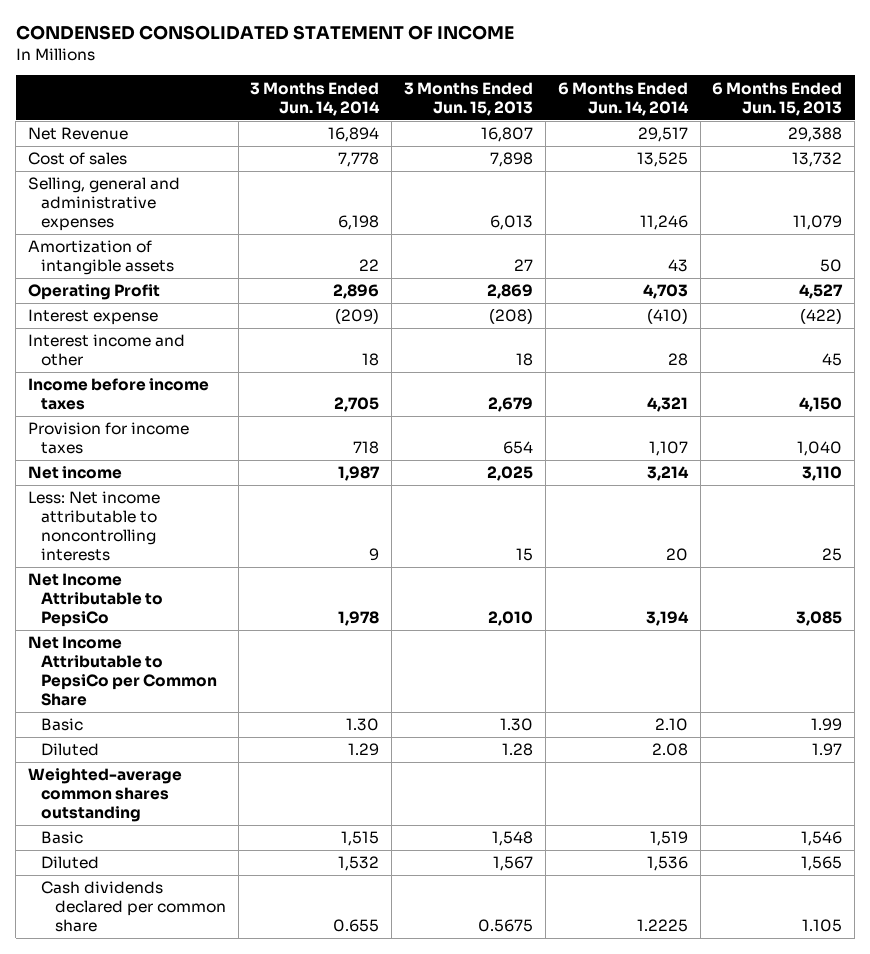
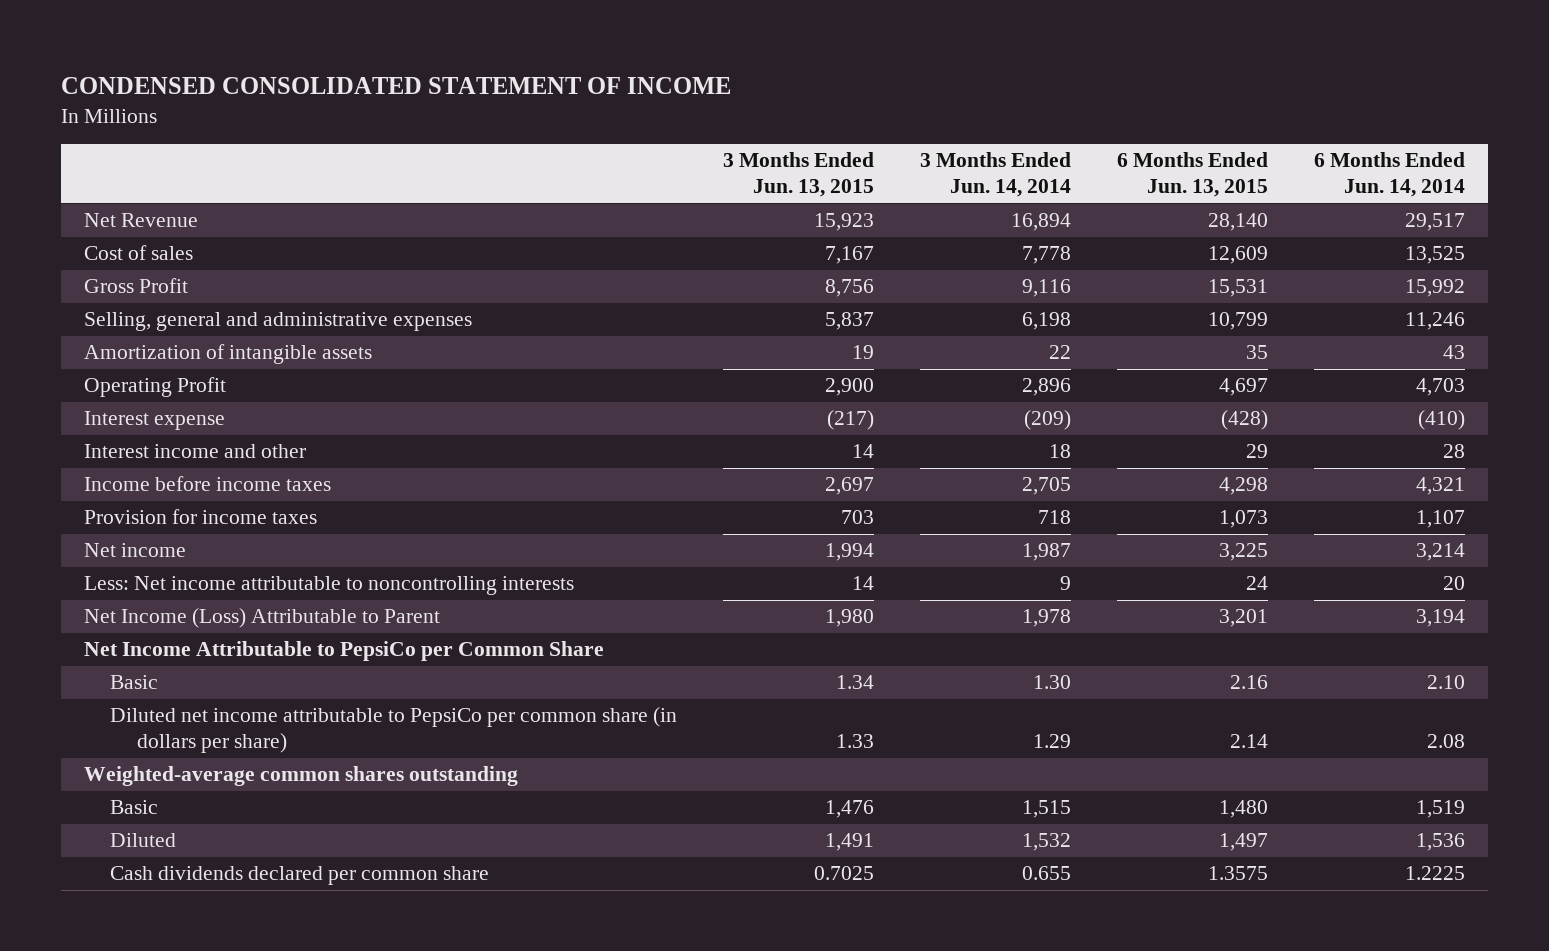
- | 3 Months Ended Jun. 14, 2014 | 3 Months Ended Jun. 15, 2013 | 6 Months Ended Jun. 14, 2014 | 6 Months Ended Jun. 15, 2013
+ | 3 Months Ended Jun. 13, 2015 | 3 Months Ended Jun. 14, 2014 | 6 Months Ended Jun. 13, 2015 | 6 Months Ended Jun. 14, 2014
+ Gross Profit | 8,756 | 9,116 | 15,531 | 15,992
- Net Income Attributable to PepsiCo | 1,978 | 2,010 | 3,194 | 3,085
+ Net Income (Loss) Attributable to Parent | 1,980 | 1,978 | 3,201 | 3,194
- Diluted | 1.29 | 1.28 | 2.08 | 1.97
+ Diluted net income attributable to PepsiCo per common share (in dollars per share) | 1.33 | 1.29 | 2.14 | 2.08

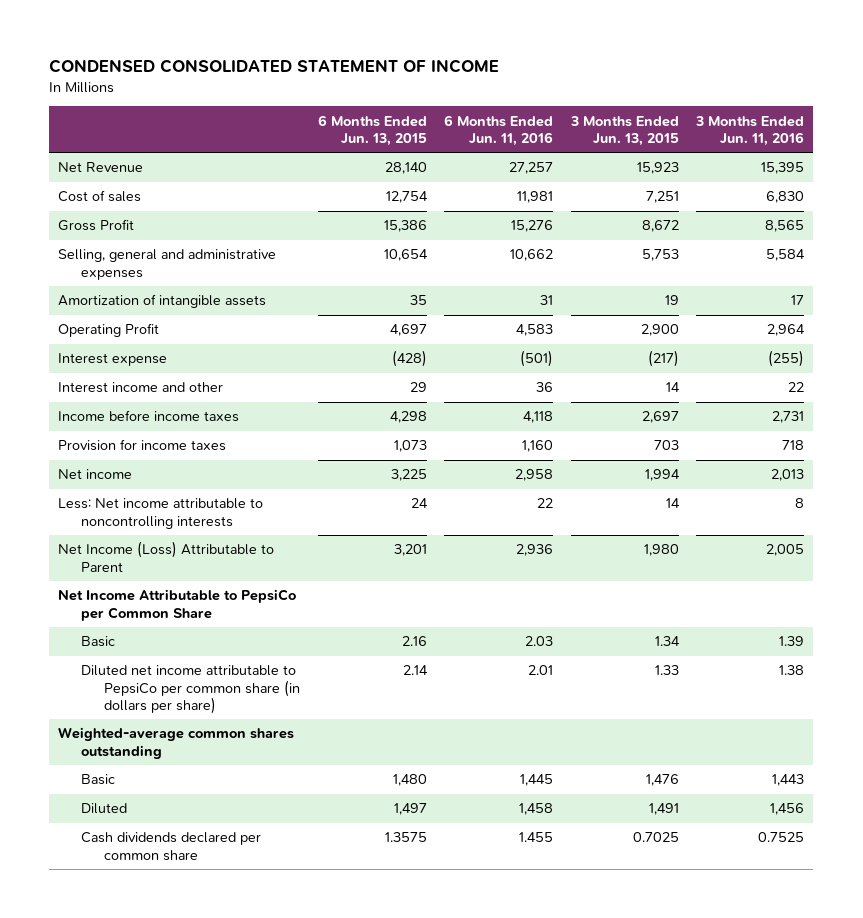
- | 3 Months Ended Jun. 13, 2015 | 3 Months Ended Jun. 14, 2014 | 6 Months Ended Jun. 13, 2015 | 6 Months Ended Jun. 14, 2014
+ | 6 Months Ended Jun. 13, 2015 | 6 Months Ended Jun. 11, 2016 | 3 Months Ended Jun. 13, 2015 | 3 Months Ended Jun. 11, 2016
- Cost of sales | 7,167 | 7,778 | 12,609 | 13,525
- Gross Profit | 8,756 | 9,116 | 15,531 | 15,992
- Selling, general and administrative expenses | 5,837 | 6,198 | 10,799 | 11,246
+ Cost of sales | 12,754 | 11,981 | 7,251 | 6,830
+ Gross Profit | 15,386 | 15,276 | 8,672 | 8,565
+ Selling, general and administrative expenses | 10,654 | 10,662 | 5,753 | 5,584

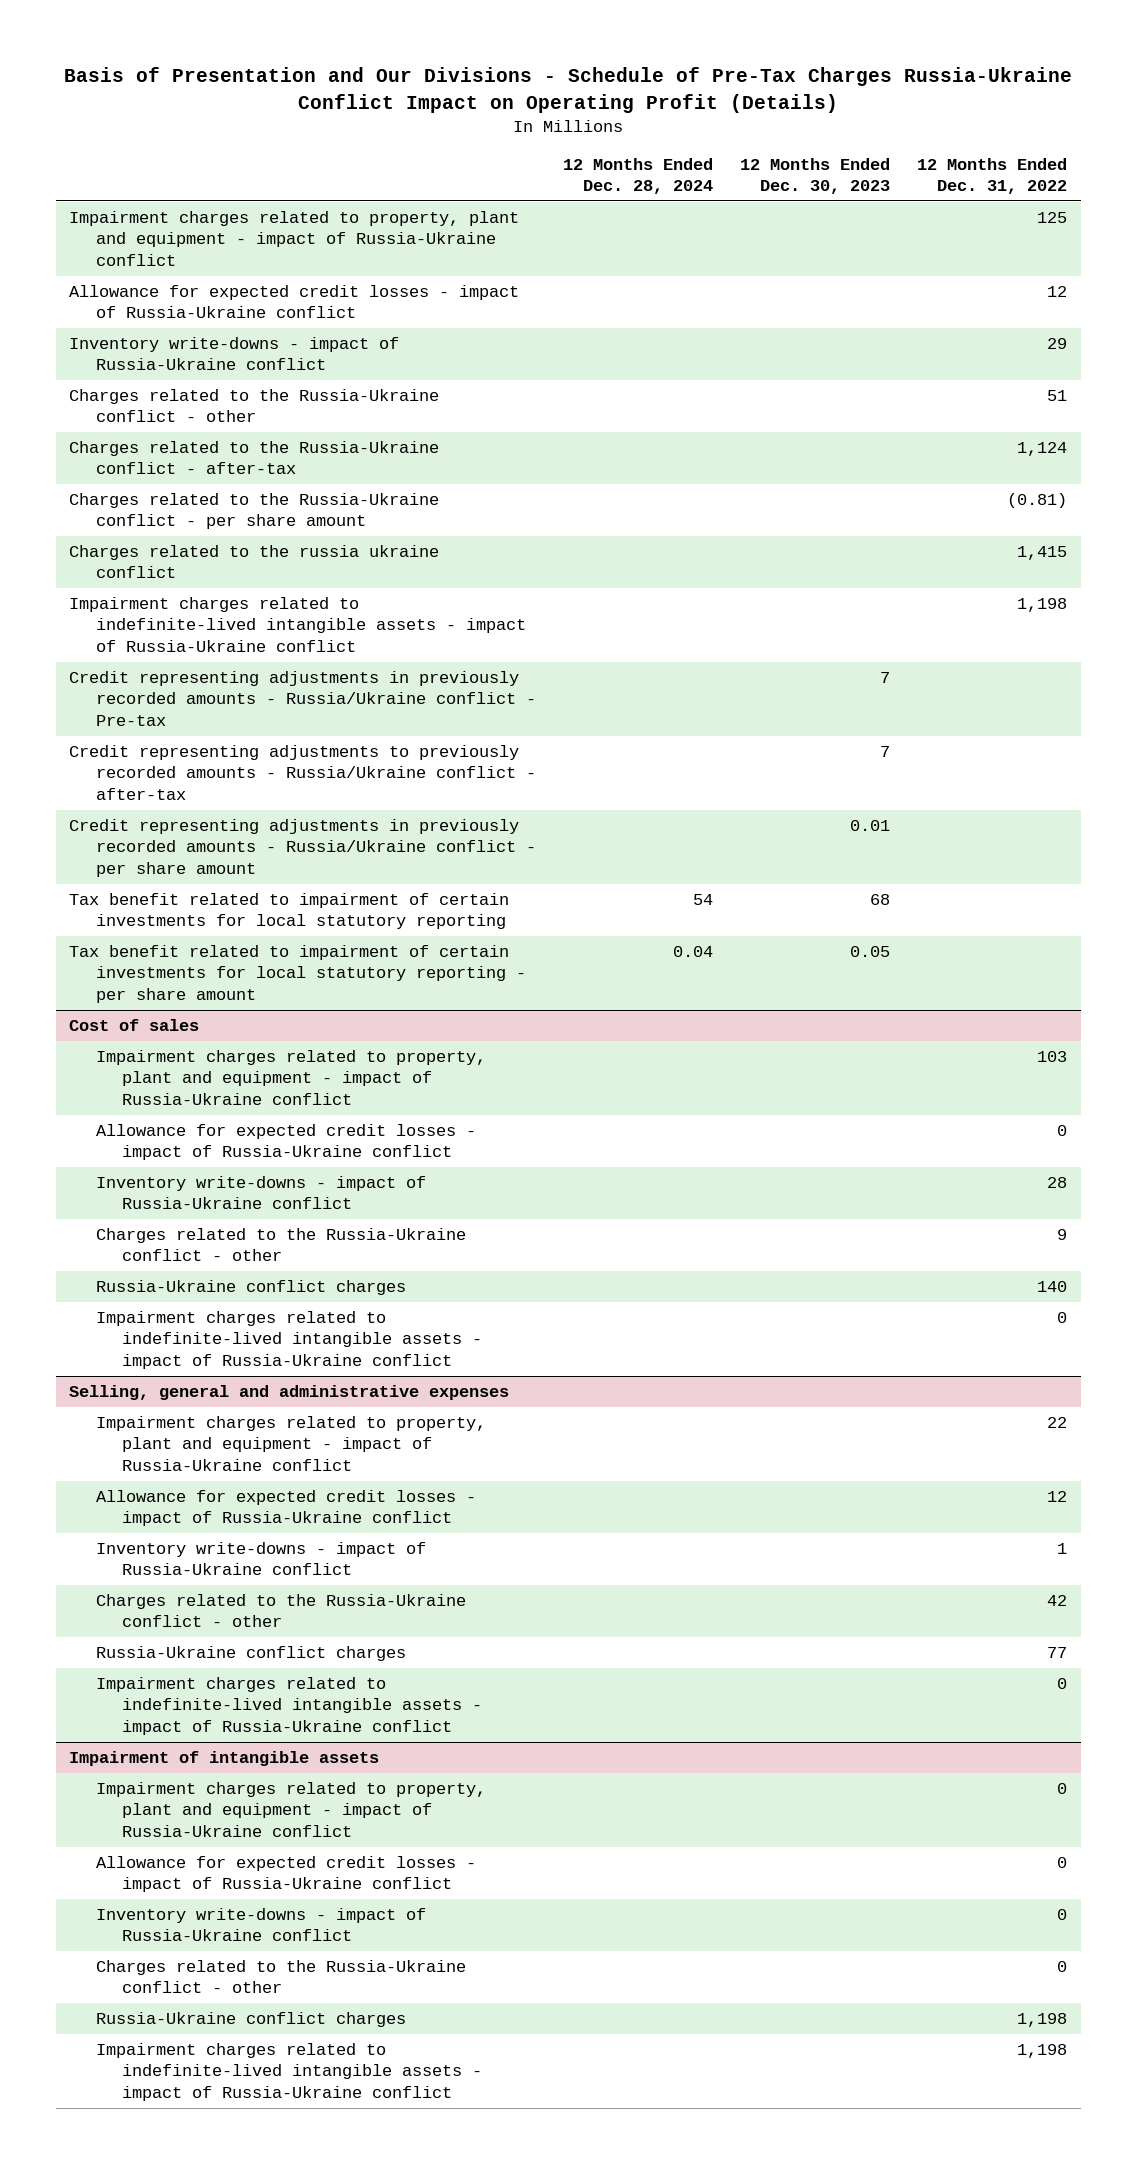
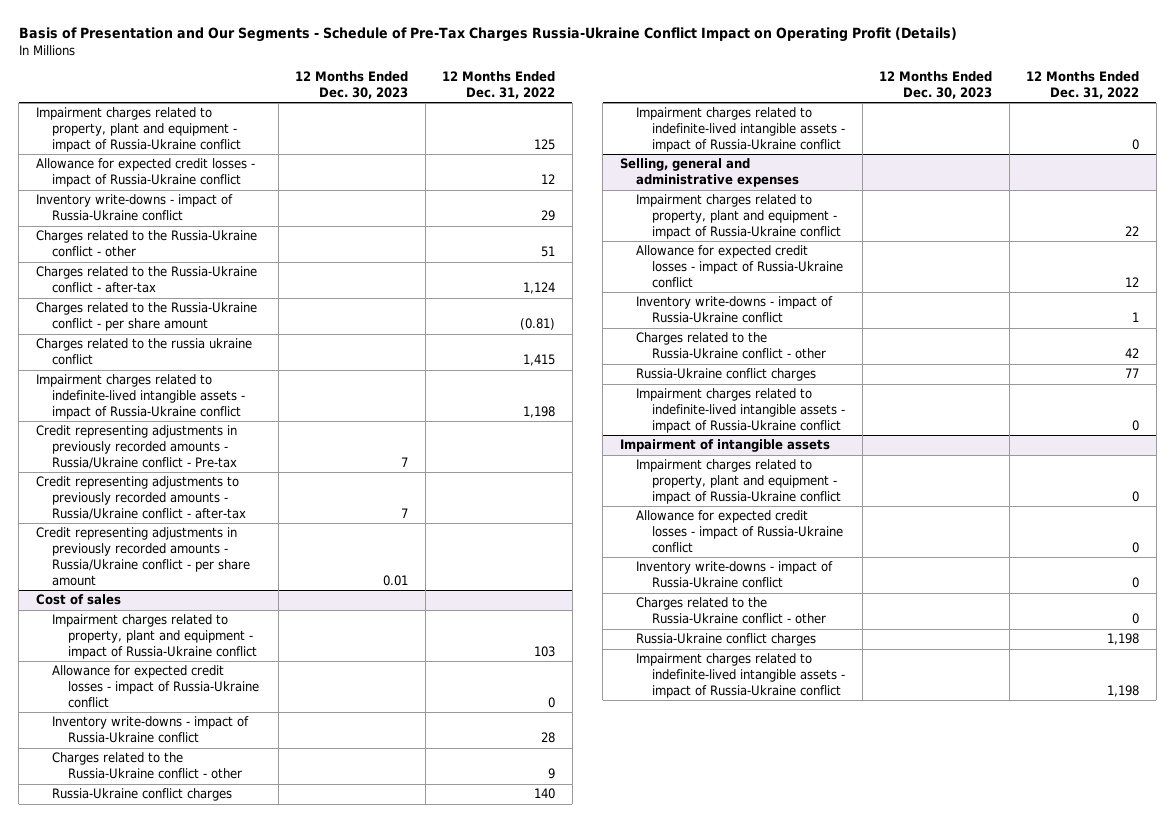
- Basis of Presentation and Our Divisions - Schedule of Pre-Tax Charges Russia-Ukraine Conflict Impact on Operating Profit (Details)
+ Basis of Presentation and Our Segments - Schedule of Pre-Tax Charges Russia-Ukraine Conflict Impact on Operating Profit (Details)
- | 12 Months Ended Dec. 28, 2024 | 12 Months Ended Dec. 30, 2023 | 12 Months Ended Dec. 31, 2022
+ | 12 Months Ended Dec. 30, 2023 | 12 Months Ended Dec. 31, 2022
- Tax benefit related to impairment of certain investments for local statutory reporting | 54 | 68 |
- Tax benefit related to impairment of certain investments for local statutory reporting - per share amount | 0.04 | 0.05 |

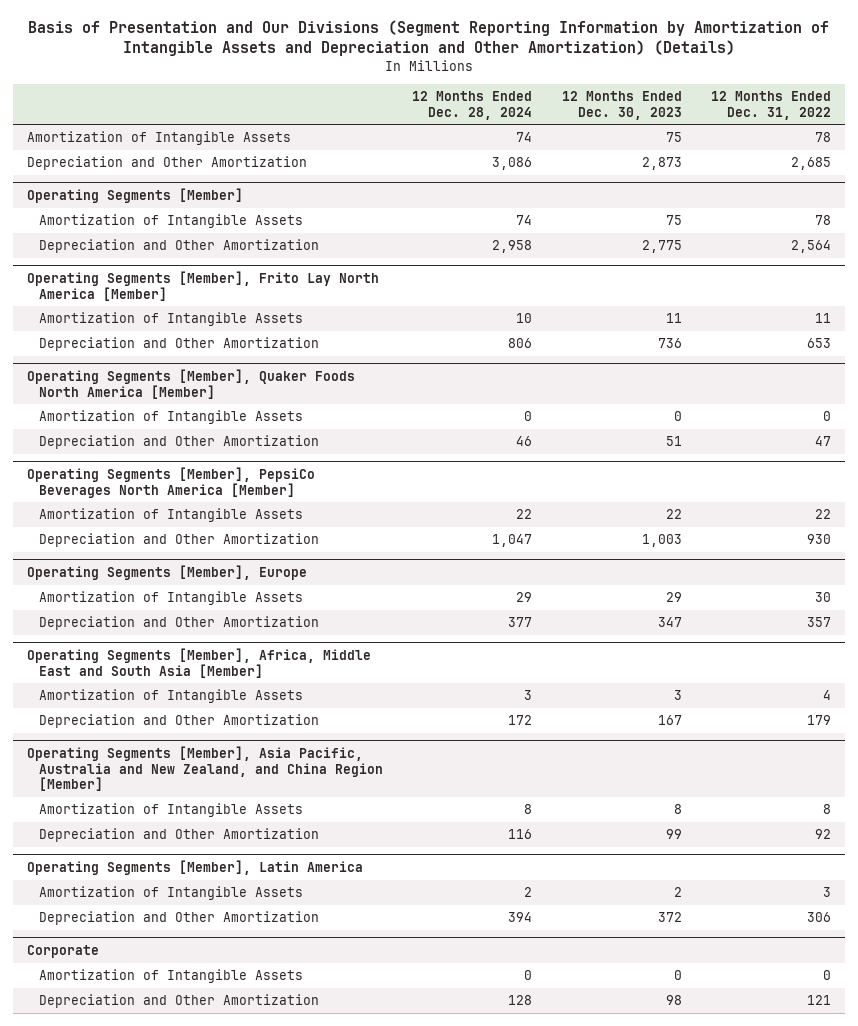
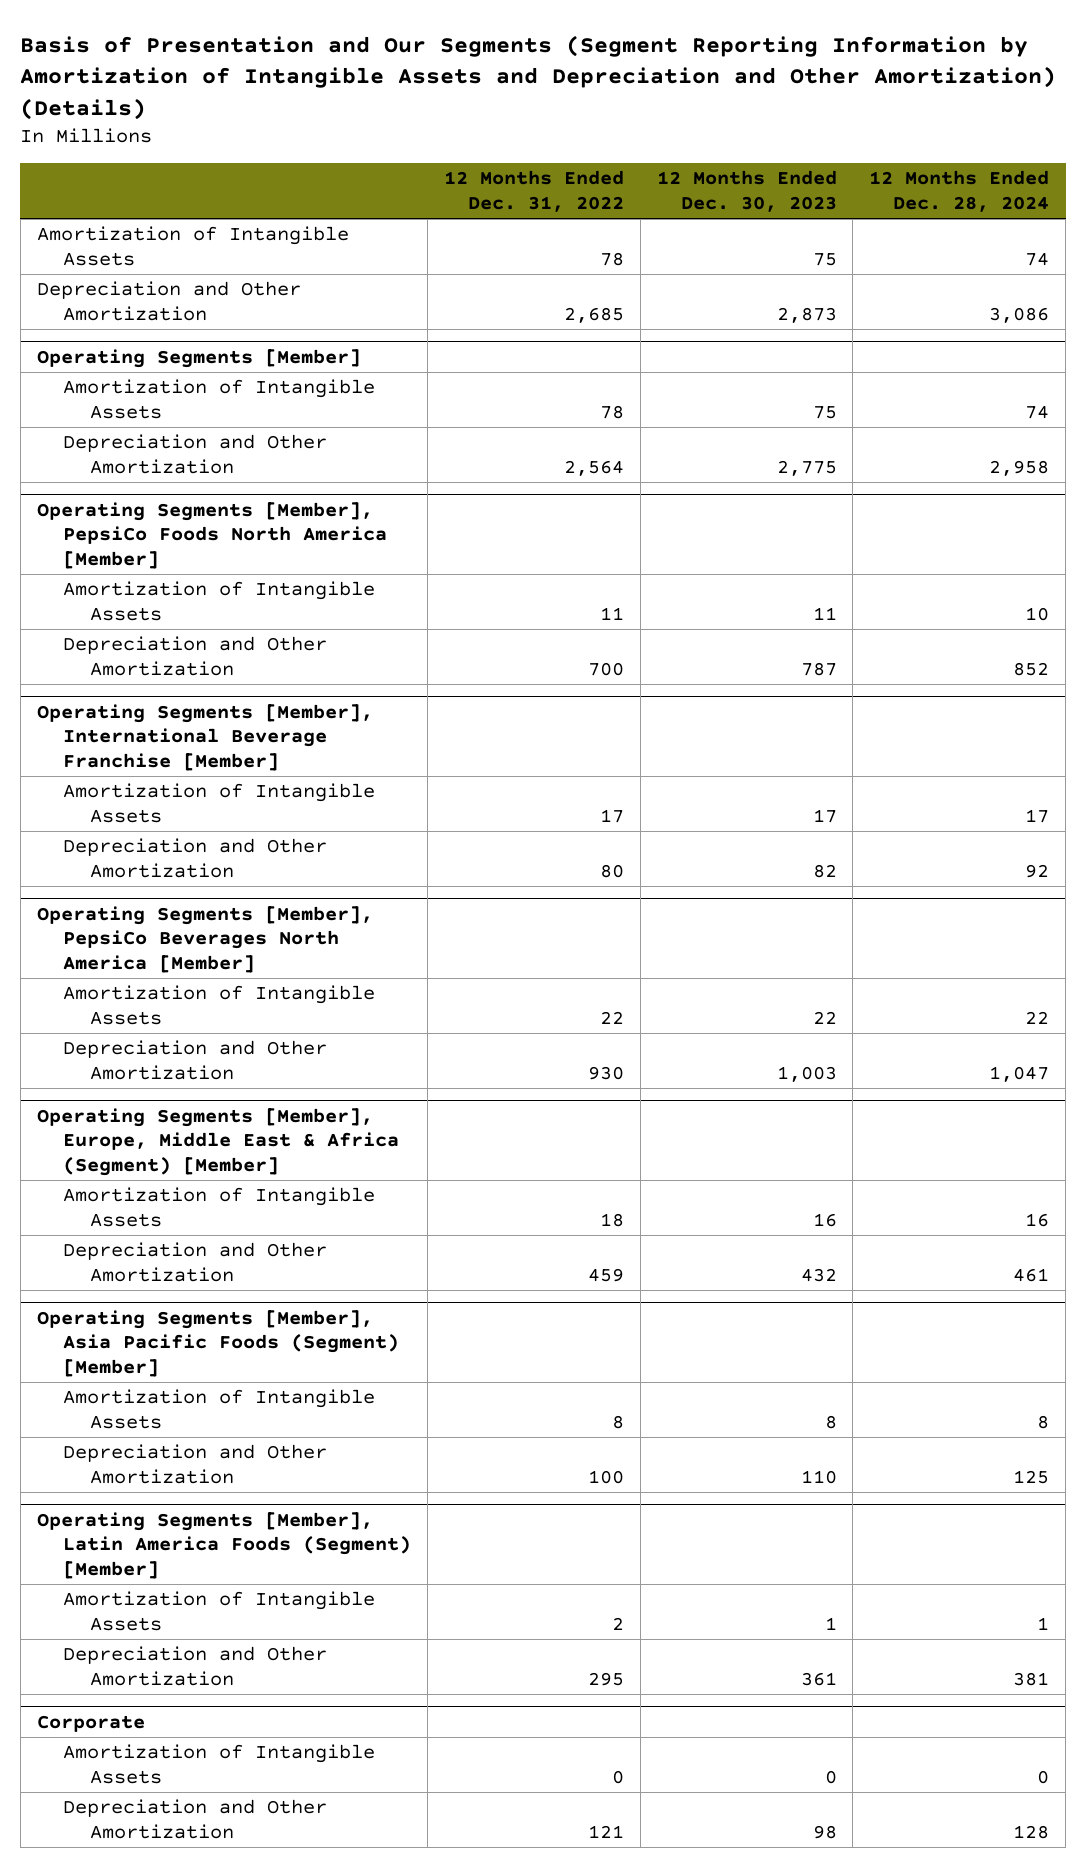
- Basis of Presentation and Our Divisions (Segment Reporting Information by Amortization of Intangible Assets and Depreciation and Other Amortization) (Details)
+ Basis of Presentation and Our Segments (Segment Reporting Information by Amortization of Intangible Assets and Depreciation and Other Amortization) (Details)
- | 12 Months Ended Dec. 28, 2024 | 12 Months Ended Dec. 30, 2023 | 12 Months Ended Dec. 31, 2022
+ | 12 Months Ended Dec. 31, 2022 | 12 Months Ended Dec. 30, 2023 | 12 Months Ended Dec. 28, 2024
- Operating Segments [Member], Frito Lay North America [Member]
+ Operating Segments [Member], PepsiCo Foods North America [Member]
- Depreciation and Other Amortization | 806 | 736 | 653
- Operating Segments [Member], Quaker Foods North America [Member]
- Amortization of Intangible Assets | 0 | 0 | 0
- Depreciation and Other Amortization | 46 | 51 | 47
+ Depreciation and Other Amortization | 700 | 787 | 852
+ Operating Segments [Member], International Beverage Franchise [Member]
+ Amortization of Intangible Assets | 17 | 17 | 17
+ Depreciation and Other Amortization | 80 | 82 | 92
- Operating Segments [Member], Europe
- Amortization of Intangible Assets | 29 | 29 | 30
- Depreciation and Other Amortization | 377 | 347 | 357
- Operating Segments [Member], Africa, Middle East and South Asia [Member]
- Amortization of Intangible Assets | 3 | 3 | 4
- Depreciation and Other Amortization | 172 | 167 | 179
- Operating Segments [Member], Asia Pacific, Australia and New Zealand, and China Region [Member]
+ Operating Segments [Member], Europe, Middle East & Africa (Segment) [Member]
+ Amortization of Intangible Assets | 18 | 16 | 16
+ Depreciation and Other Amortization | 459 | 432 | 461
+ Operating Segments [Member], Asia Pacific Foods (Segment) [Member]
- Depreciation and Other Amortization | 116 | 99 | 92
- Operating Segments [Member], Latin America
- Amortization of Intangible Assets | 2 | 2 | 3
- Depreciation and Other Amortization | 394 | 372 | 306
+ Depreciation and Other Amortization | 100 | 110 | 125
+ Operating Segments [Member], Latin America Foods (Segment) [Member]
+ Amortization of Intangible Assets | 2 | 1 | 1
+ Depreciation and Other Amortization | 295 | 361 | 381

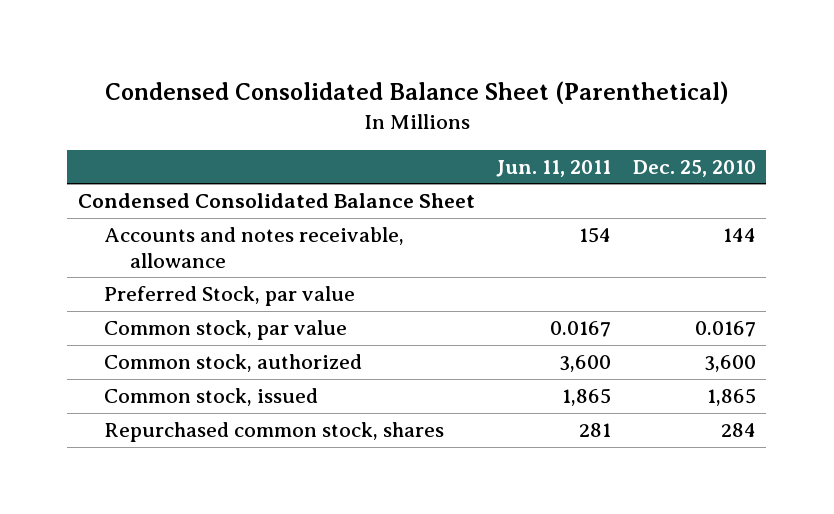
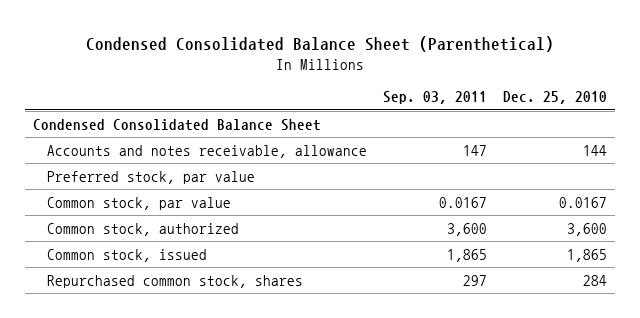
- | Jun. 11, 2011 | Dec. 25, 2010
+ | Sep. 03, 2011 | Dec. 25, 2010
- Preferred Stock, par value
+ Preferred stock, par value

